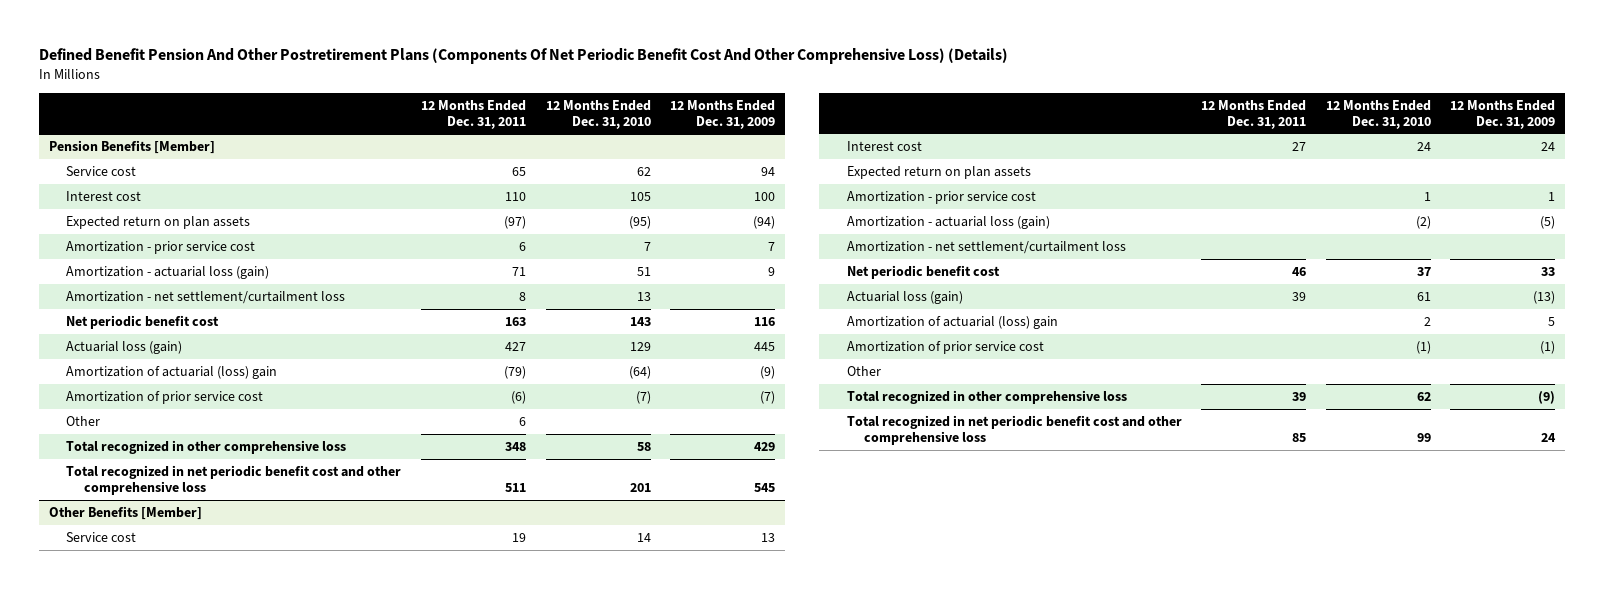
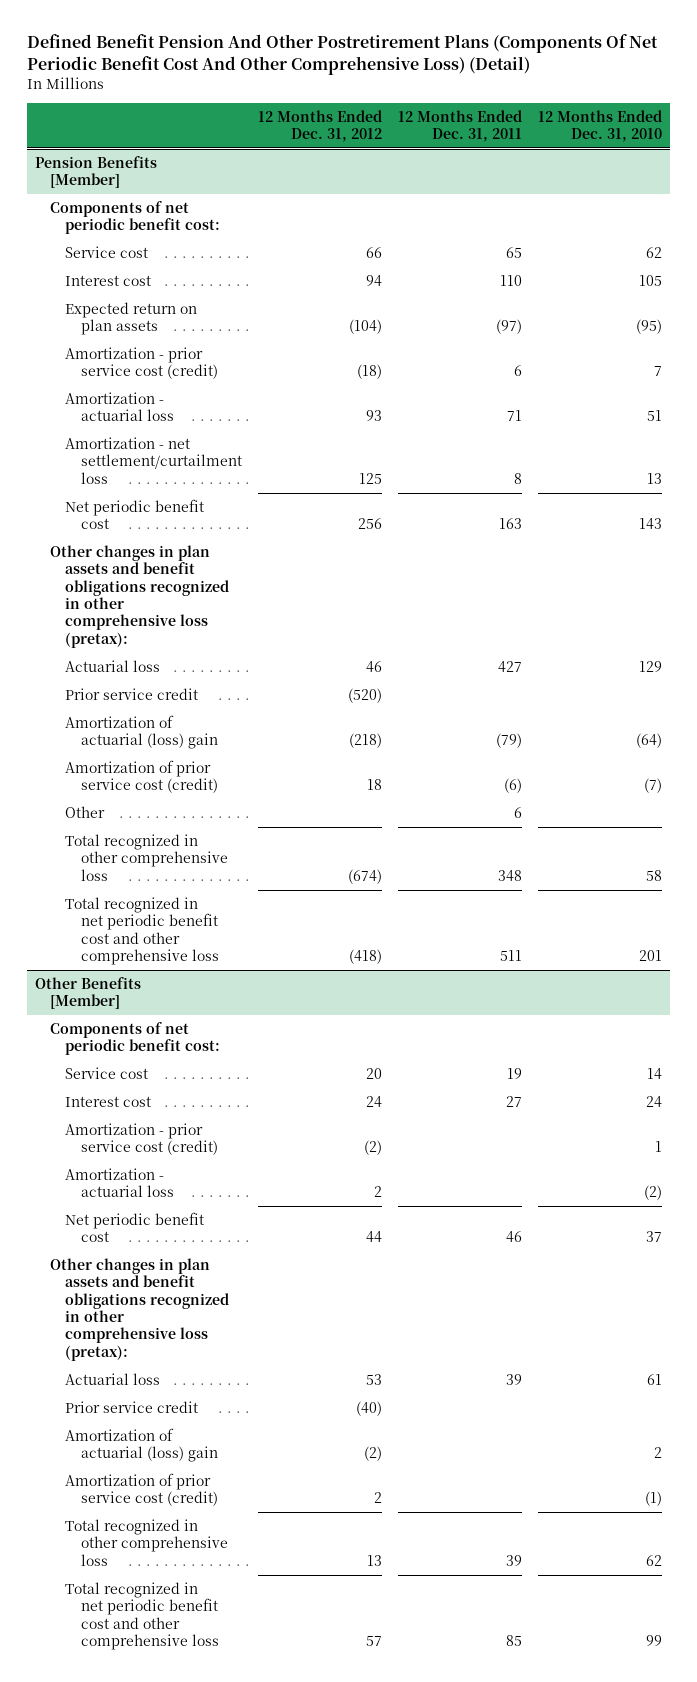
- Defined Benefit Pension And Other Postretirement Plans (Components Of Net Periodic Benefit Cost And Other Comprehensive Loss) (Details)
+ Defined Benefit Pension And Other Postretirement Plans (Components Of Net Periodic Benefit Cost And Other Comprehensive Loss) (Detail)
- | 12 Months Ended Dec. 31, 2011 | 12 Months Ended Dec. 31, 2010 | 12 Months Ended Dec. 31, 2009
+ | 12 Months Ended Dec. 31, 2012 | 12 Months Ended Dec. 31, 2011 | 12 Months Ended Dec. 31, 2010
@ Pension Benefits [Member]
+ Components of net periodic benefit cost:
- Amortization - prior service cost | 6 | 7 | 7
- Amortization - actuarial loss (gain) | 71 | 51 | 9
+ Amortization - prior service cost (credit) | (18) | 6 | 7
+ Amortization - actuarial loss | 93 | 71 | 51
- Actuarial loss (gain) | 427 | 129 | 445
+ Other changes in plan assets and benefit obligations recognized in other comprehensive loss (pretax):
+ Actuarial loss | 46 | 427 | 129
+ Prior service credit | (520) | |
- Amortization of prior service cost | (6) | (7) | (7)
+ Amortization of prior service cost (credit) | 18 | (6) | (7)
@ Other Benefits [Member]
+ Components of net periodic benefit cost:
- Expected return on plan assets
- Amortization - prior service cost | | 1 | 1
- Amortization - actuarial loss (gain) | | (2) | (5)
- Amortization - net settlement/curtailment loss
+ Amortization - prior service cost (credit) | (2) | | 1
+ Amortization - actuarial loss | 2 | | (2)
- Actuarial loss (gain) | 39 | 61 | (13)
+ Other changes in plan assets and benefit obligations recognized in other comprehensive loss (pretax):
+ Actuarial loss | 53 | 39 | 61
+ Prior service credit | (40) | |
- Amortization of prior service cost | | (1) | (1)
- Other
+ Amortization of prior service cost (credit) | 2 | | (1)

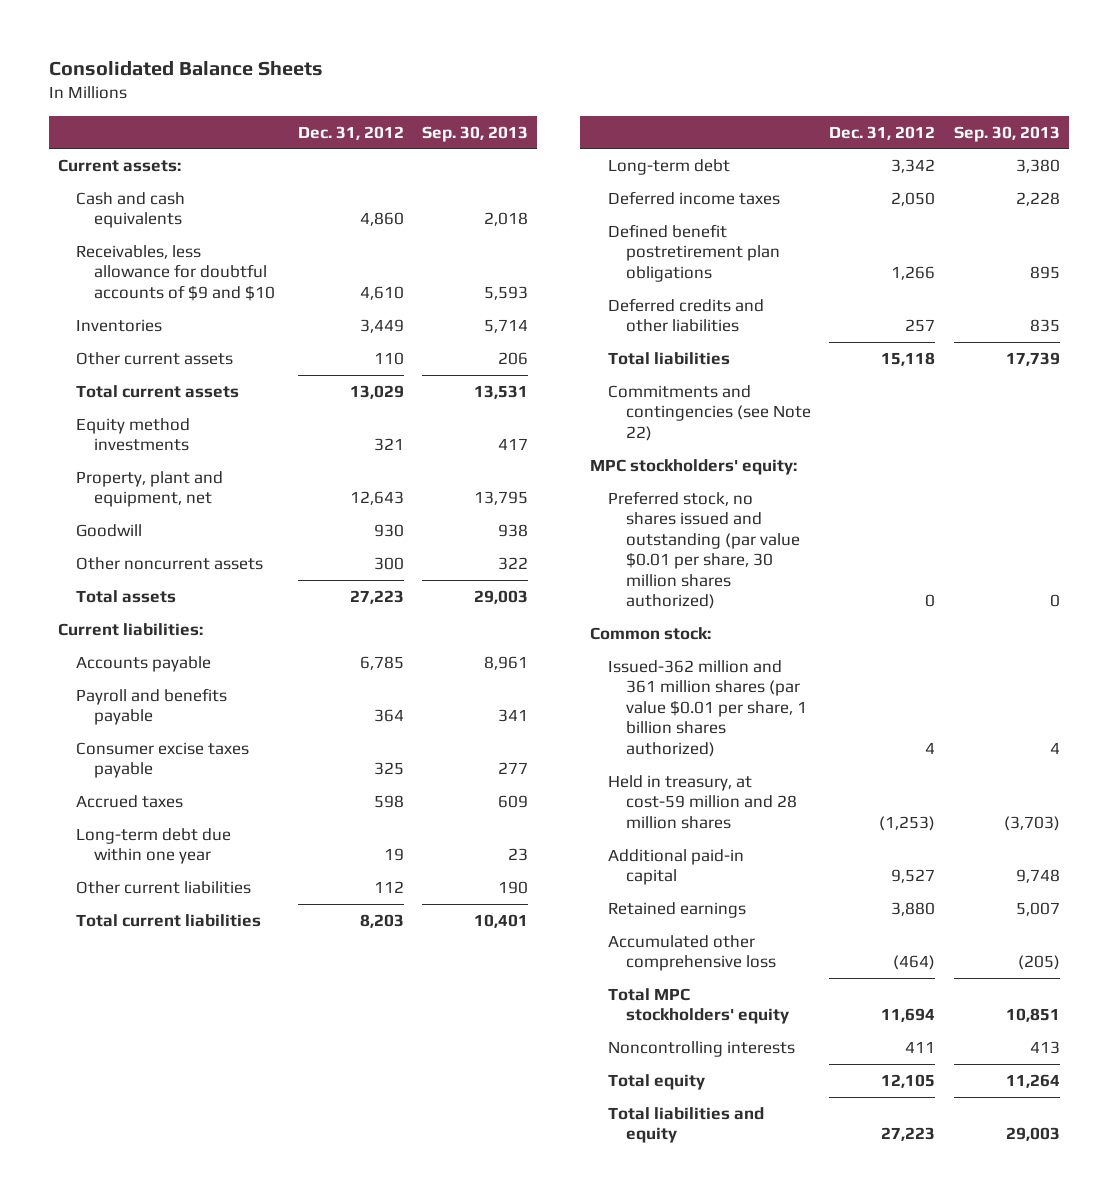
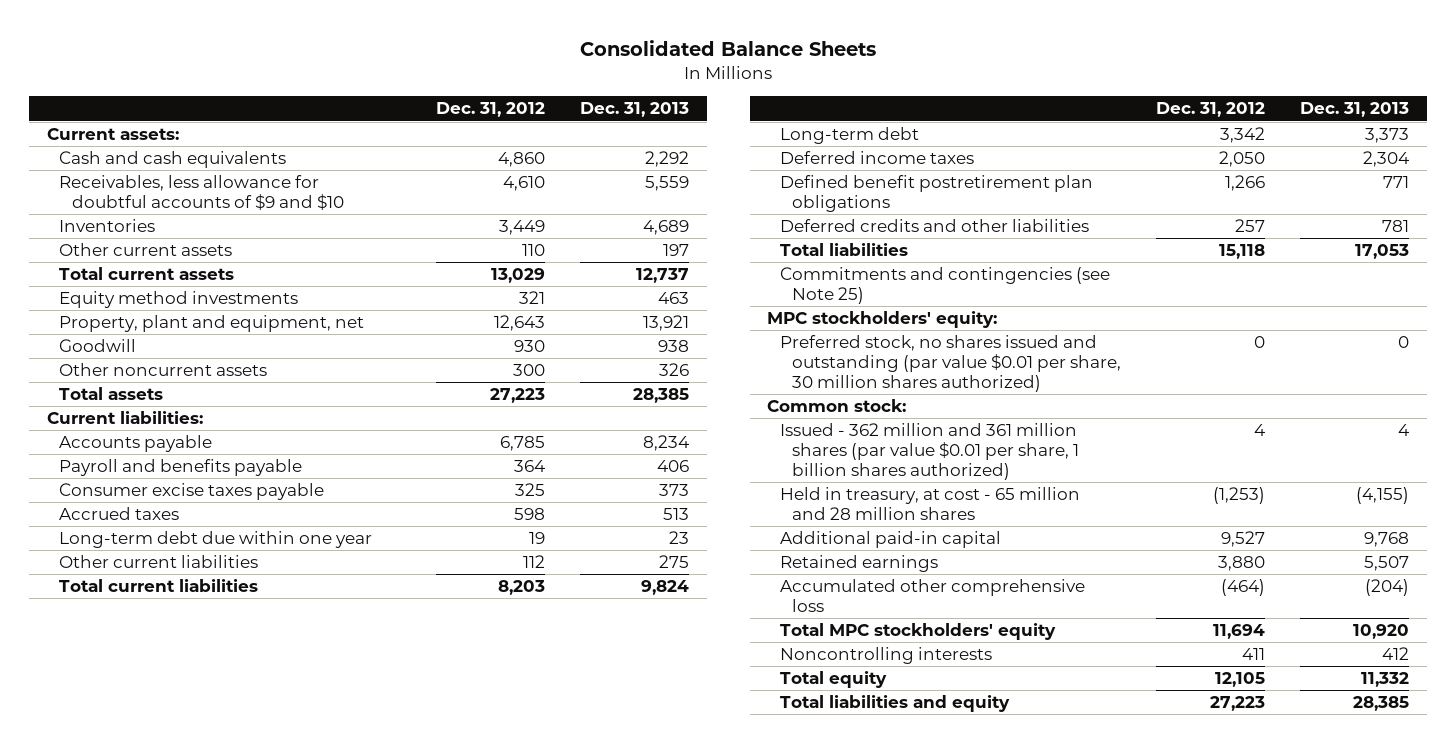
- | Dec. 31, 2012 | Sep. 30, 2013
+ | Dec. 31, 2012 | Dec. 31, 2013
- Commitments and contingencies (see Note 22)
+ Commitments and contingencies (see Note 25)
- Issued-362 million and 361 million shares (par value $0.01 per share, 1 billion shares authorized) | 4 | 4
- Held in treasury, at cost-59 million and 28 million shares | (1,253) | (3,703)
+ Issued - 362 million and 361 million shares (par value $0.01 per share, 1 billion shares authorized) | 4 | 4
+ Held in treasury, at cost - 65 million and 28 million shares | (1,253) | (4,155)

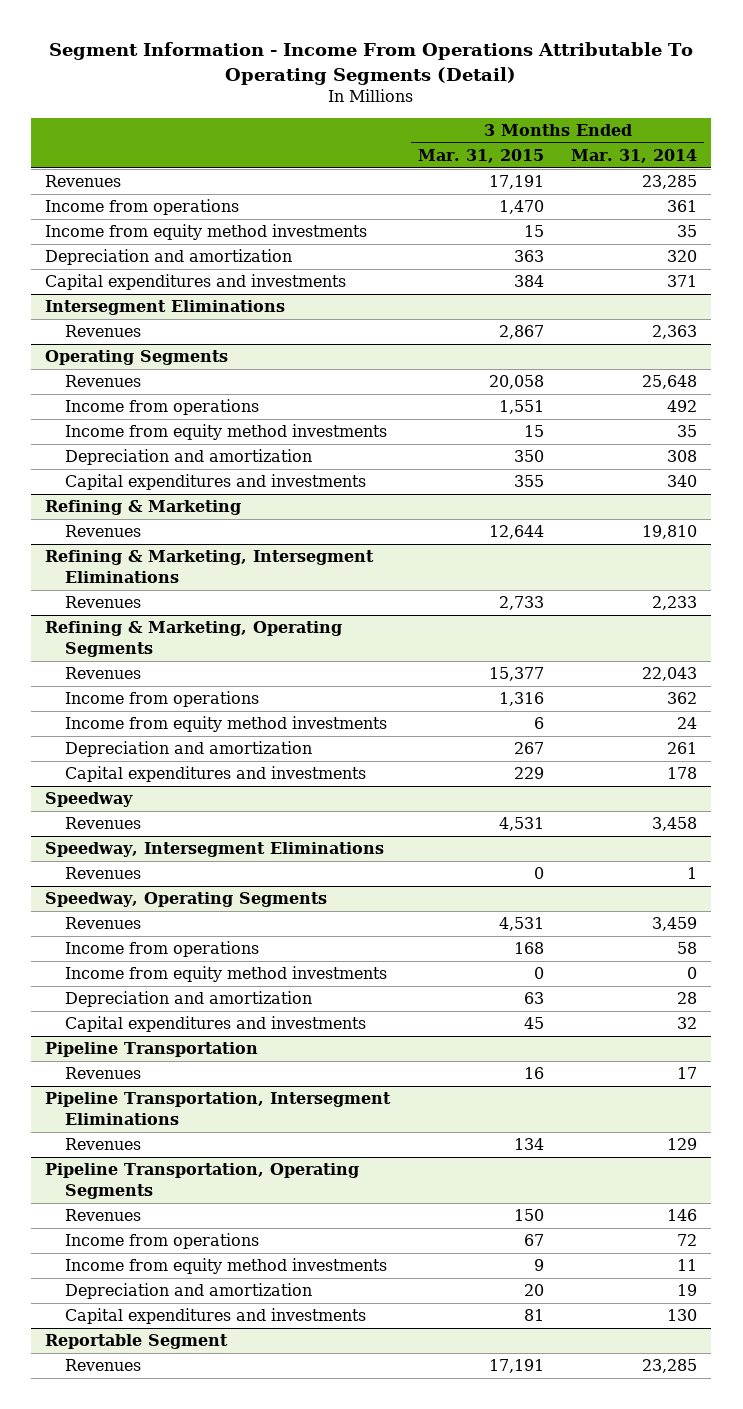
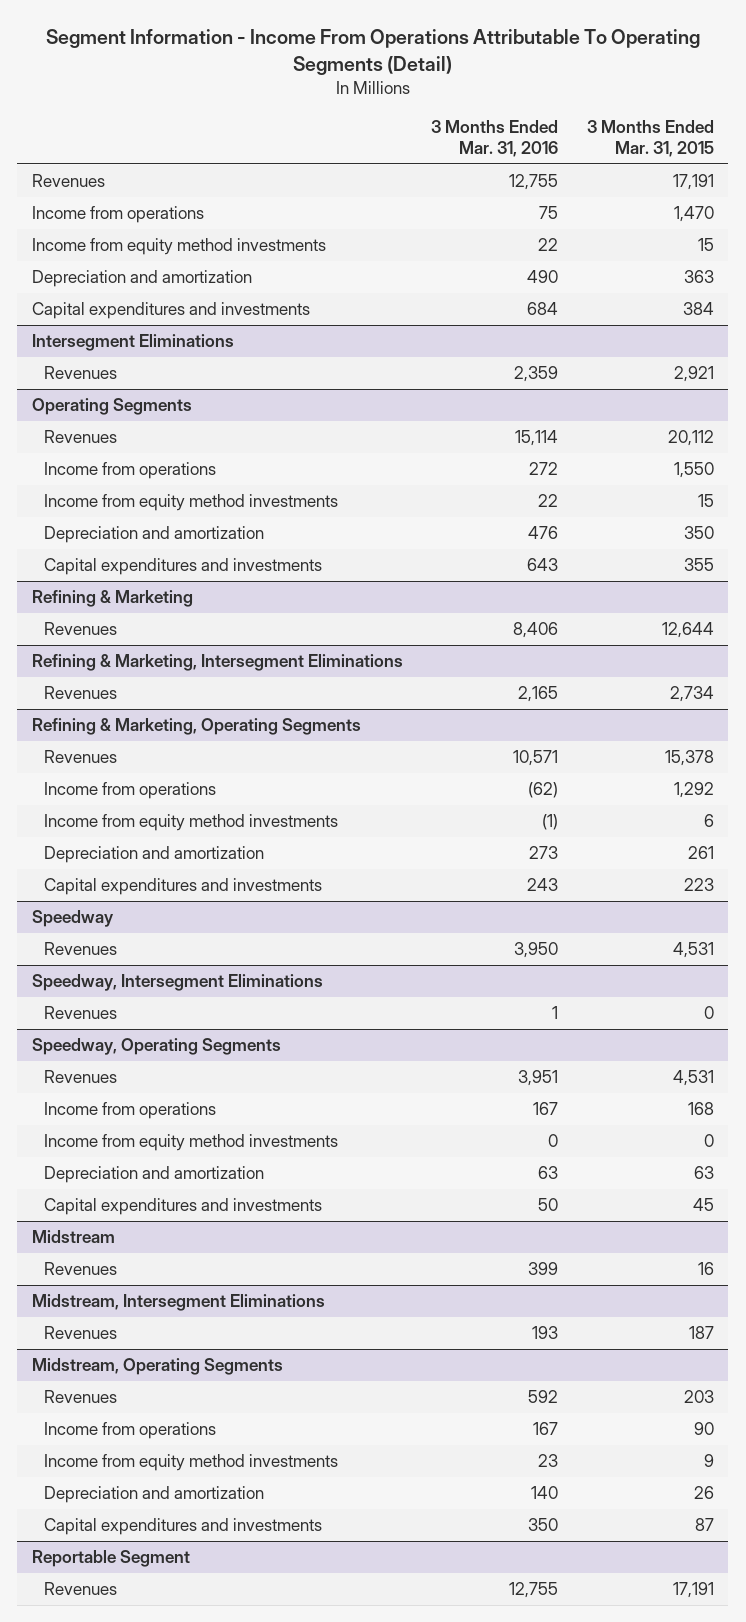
- | 3 Months Ended Mar. 31, 2015 | 3 Months Ended Mar. 31, 2014
+ | 3 Months Ended Mar. 31, 2016 | 3 Months Ended Mar. 31, 2015
@ Intersegment Eliminations
- Revenues | 2,867 | 2,363
+ Revenues | 2,359 | 2,921
@ Operating Segments
- Revenues | 20,058 | 25,648
- Income from operations | 1,551 | 492
+ Revenues | 15,114 | 20,112
+ Income from operations | 272 | 1,550
@ Refining & Marketing, Intersegment Eliminations
- Revenues | 2,733 | 2,233
+ Revenues | 2,165 | 2,734
@ Refining & Marketing, Operating Segments
- Revenues | 15,377 | 22,043
- Income from operations | 1,316 | 362
+ Revenues | 10,571 | 15,378
+ Income from operations | (62) | 1,292
- Depreciation and amortization | 267 | 261
- Capital expenditures and investments | 229 | 178
+ Depreciation and amortization | 273 | 261
+ Capital expenditures and investments | 243 | 223
- Pipeline Transportation
+ Midstream
- Pipeline Transportation, Intersegment Eliminations
- Revenues | 134 | 129
- Pipeline Transportation, Operating Segments
- Revenues | 150 | 146
- Income from operations | 67 | 72
+ Midstream, Intersegment Eliminations
+ Revenues | 193 | 187
+ Midstream, Operating Segments
+ Revenues | 592 | 203
+ Income from operations | 167 | 90
- Depreciation and amortization | 20 | 19
- Capital expenditures and investments | 81 | 130
+ Depreciation and amortization | 140 | 26
+ Capital expenditures and investments | 350 | 87

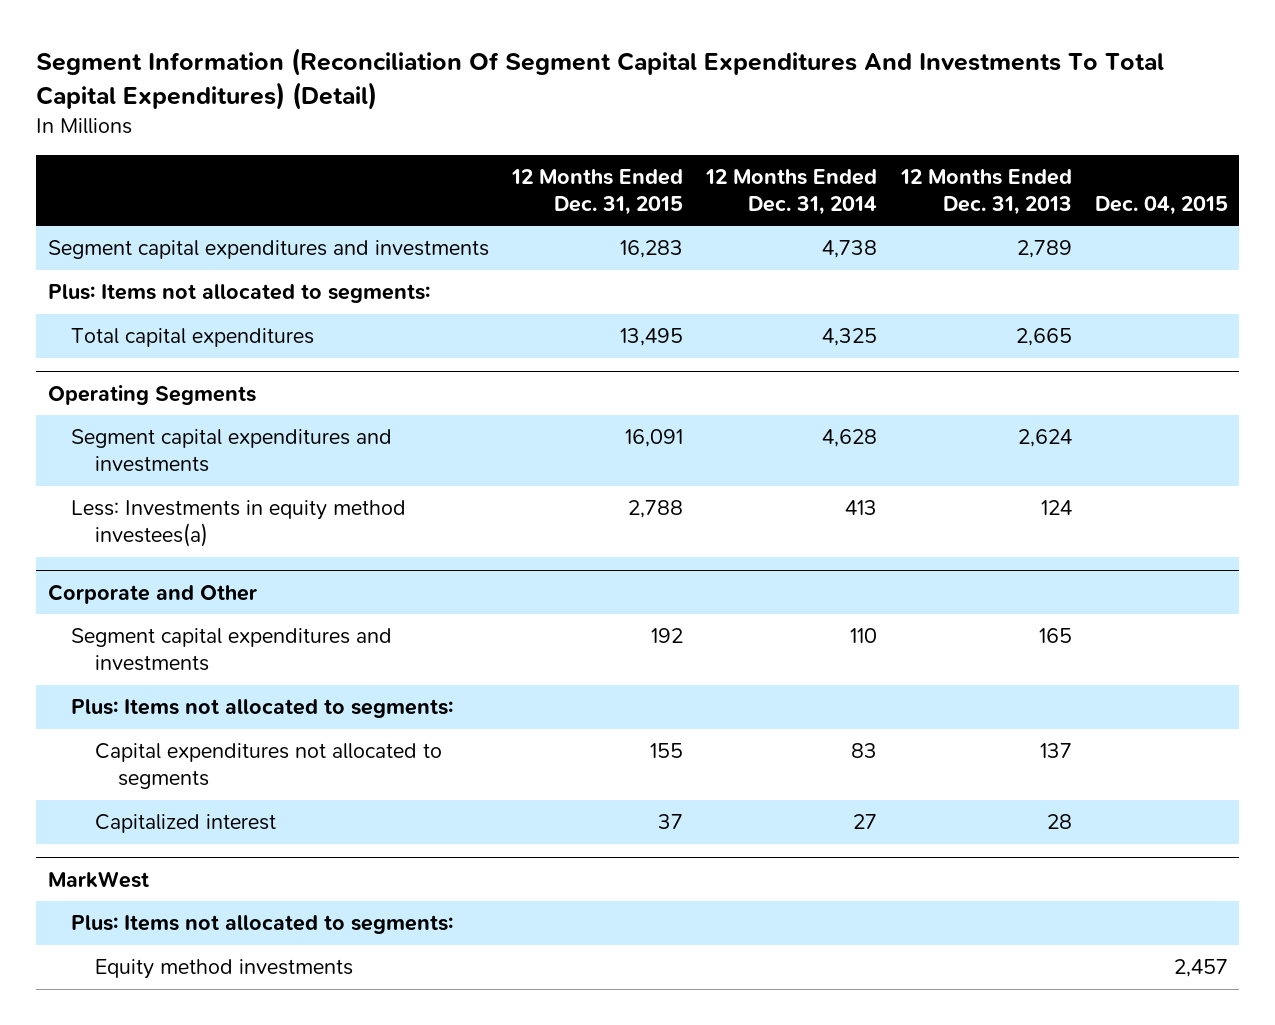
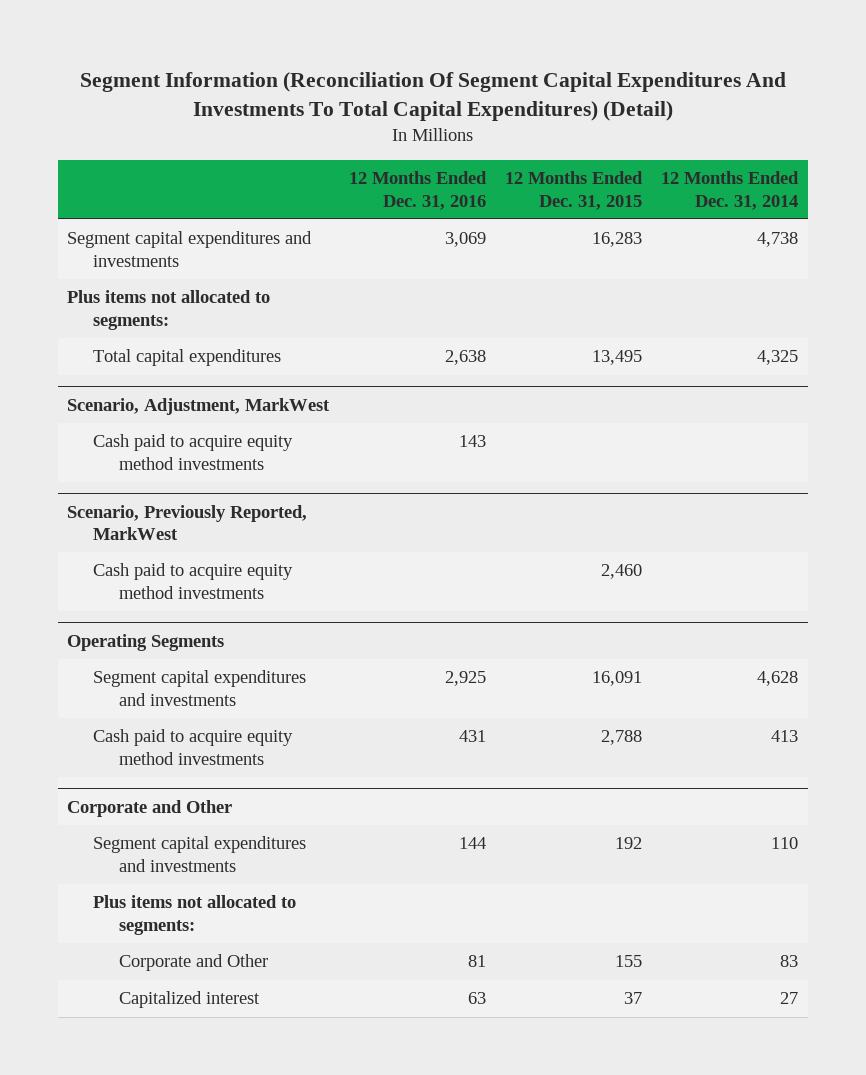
- | 12 Months Ended Dec. 31, 2015 | 12 Months Ended Dec. 31, 2014 | 12 Months Ended Dec. 31, 2013 | Dec. 04, 2015
+ | 12 Months Ended Dec. 31, 2016 | 12 Months Ended Dec. 31, 2015 | 12 Months Ended Dec. 31, 2014
- Plus: Items not allocated to segments:
+ Plus items not allocated to segments:
+ Scenario, Adjustment, MarkWest
+ Cash paid to acquire equity method investments | 143 | |
+ Scenario, Previously Reported, MarkWest
+ Cash paid to acquire equity method investments | | 2,460 |
@ Operating Segments
- Less: Investments in equity method investees(a) | 2,788 | 413 | 124 |
+ Cash paid to acquire equity method investments | 431 | 2,788 | 413
@ Corporate and Other
- Plus: Items not allocated to segments:
- Capital expenditures not allocated to segments | 155 | 83 | 137 |
+ Plus items not allocated to segments:
+ Corporate and Other | 81 | 155 | 83
- MarkWest
- Plus: Items not allocated to segments:
- Equity method investments | | | | 2,457

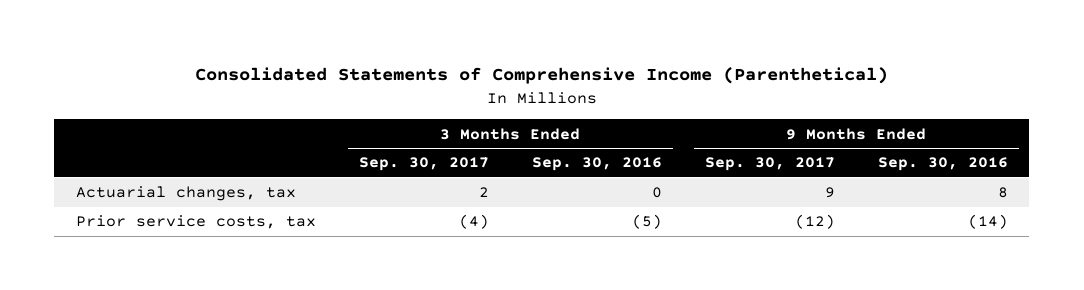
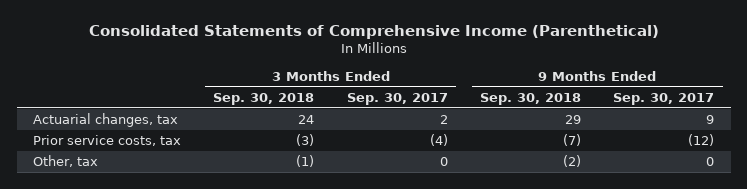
- | 3 Months Ended Sep. 30, 2017 | 3 Months Ended Sep. 30, 2016 | 9 Months Ended Sep. 30, 2017 | 9 Months Ended Sep. 30, 2016
+ | 3 Months Ended Sep. 30, 2018 | 3 Months Ended Sep. 30, 2017 | 9 Months Ended Sep. 30, 2018 | 9 Months Ended Sep. 30, 2017
+ Other, tax | (1) | 0 | (2) | 0

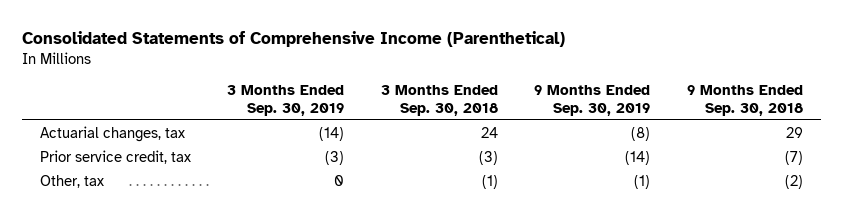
- | 3 Months Ended Sep. 30, 2018 | 3 Months Ended Sep. 30, 2017 | 9 Months Ended Sep. 30, 2018 | 9 Months Ended Sep. 30, 2017
+ | 3 Months Ended Sep. 30, 2019 | 3 Months Ended Sep. 30, 2018 | 9 Months Ended Sep. 30, 2019 | 9 Months Ended Sep. 30, 2018
- Prior service costs, tax | (3) | (4) | (7) | (12)
+ Prior service credit, tax | (3) | (3) | (14) | (7)

